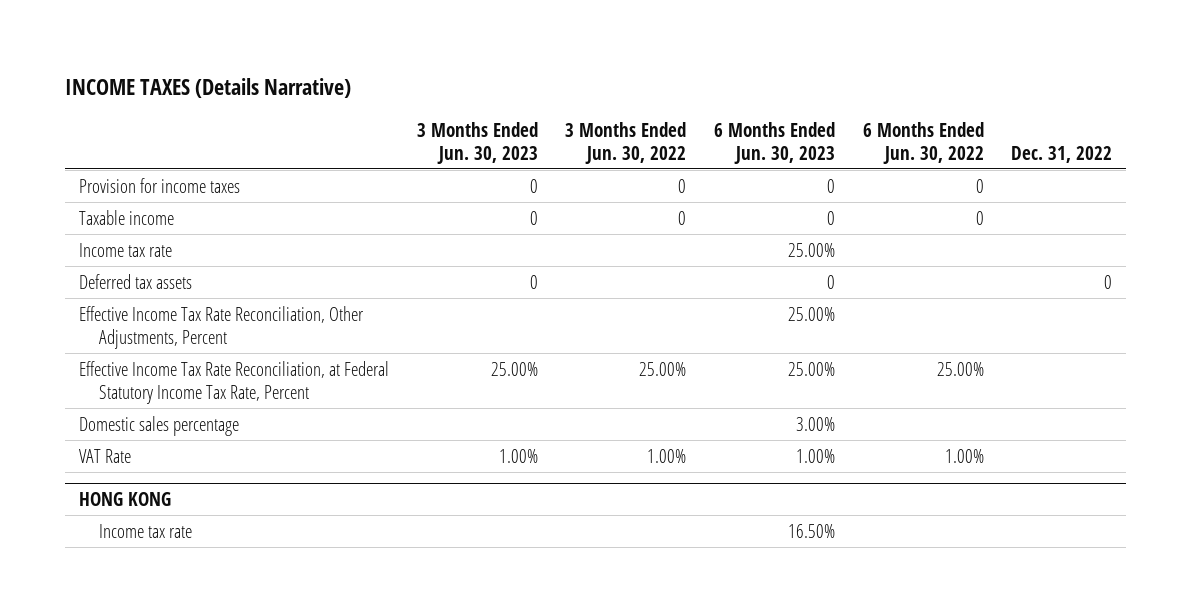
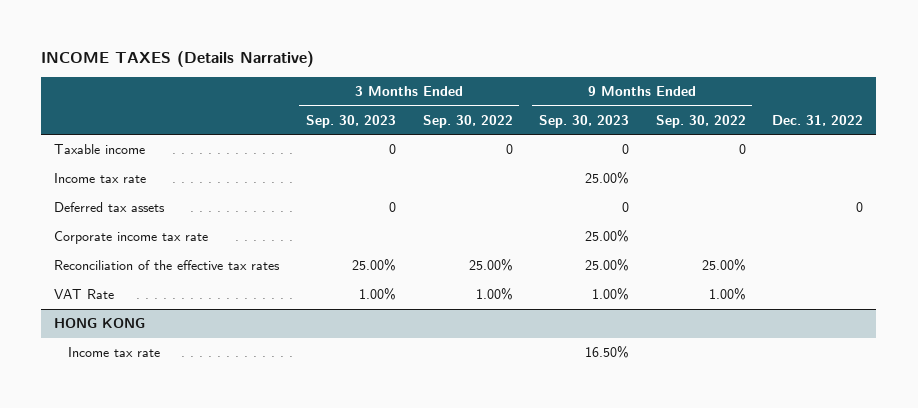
- | 3 Months Ended Jun. 30, 2023 | 3 Months Ended Jun. 30, 2022 | 6 Months Ended Jun. 30, 2023 | 6 Months Ended Jun. 30, 2022 | Dec. 31, 2022
+ | 3 Months Ended Sep. 30, 2023 | 3 Months Ended Sep. 30, 2022 | 9 Months Ended Sep. 30, 2023 | 9 Months Ended Sep. 30, 2022 | Dec. 31, 2022
- Provision for income taxes | 0 | 0 | 0 | 0 |
- Effective Income Tax Rate Reconciliation, Other Adjustments, Percent | | | 25.00% | |
- Effective Income Tax Rate Reconciliation, at Federal Statutory Income Tax Rate, Percent | 25.00% | 25.00% | 25.00% | 25.00% |
- Domestic sales percentage | | | 3.00% | |
+ Corporate income tax rate | | | 25.00% | |
+ Reconciliation of the effective tax rates | 25.00% | 25.00% | 25.00% | 25.00% |

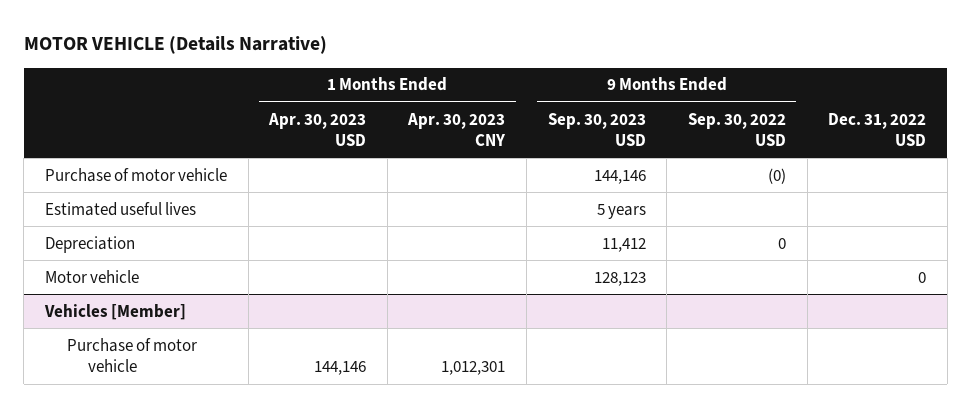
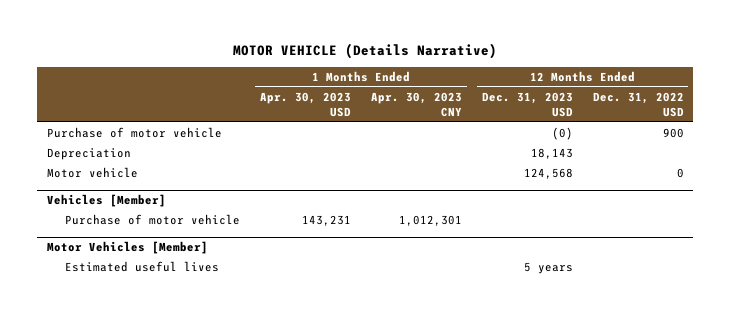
- | 1 Months Ended Apr. 30, 2023 USD | 1 Months Ended Apr. 30, 2023 CNY | 9 Months Ended Sep. 30, 2023 USD | 9 Months Ended Sep. 30, 2022 USD | Dec. 31, 2022 USD
+ | 1 Months Ended Apr. 30, 2023 USD | 1 Months Ended Apr. 30, 2023 CNY | 12 Months Ended Dec. 31, 2023 USD | 12 Months Ended Dec. 31, 2022 USD
- Estimated useful lives | | | 5 years | |
@ Vehicles [Member]
- Purchase of motor vehicle | 144,146 | 1,012,301 | | |
+ Purchase of motor vehicle | 143,231 | 1,012,301 | |
+ Motor Vehicles [Member]
+ Estimated useful lives | | | 5 years |

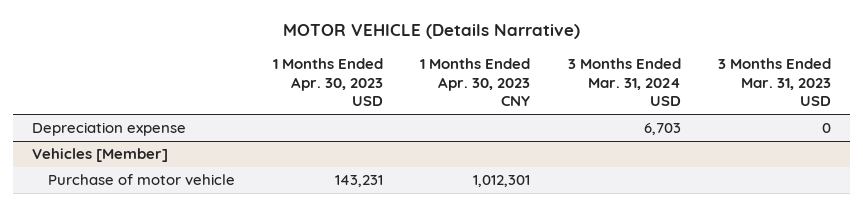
- | 1 Months Ended Apr. 30, 2023 USD | 1 Months Ended Apr. 30, 2023 CNY | 12 Months Ended Dec. 31, 2023 USD | 12 Months Ended Dec. 31, 2022 USD
+ | 1 Months Ended Apr. 30, 2023 USD | 1 Months Ended Apr. 30, 2023 CNY | 3 Months Ended Mar. 31, 2024 USD | 3 Months Ended Mar. 31, 2023 USD
- Purchase of motor vehicle | | | (0) | 900
- Depreciation | | | 18,143 |
- Motor vehicle | | | 124,568 | 0
+ Depreciation expense | | | 6,703 | 0
- Motor Vehicles [Member]
- Estimated useful lives | | | 5 years |

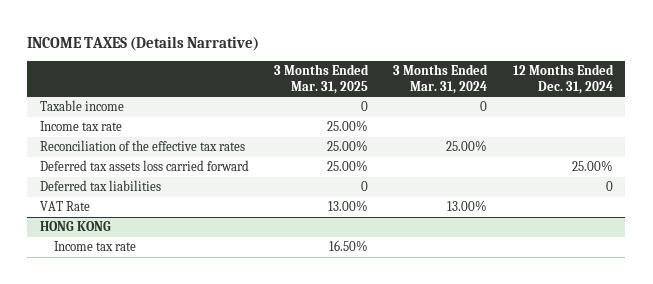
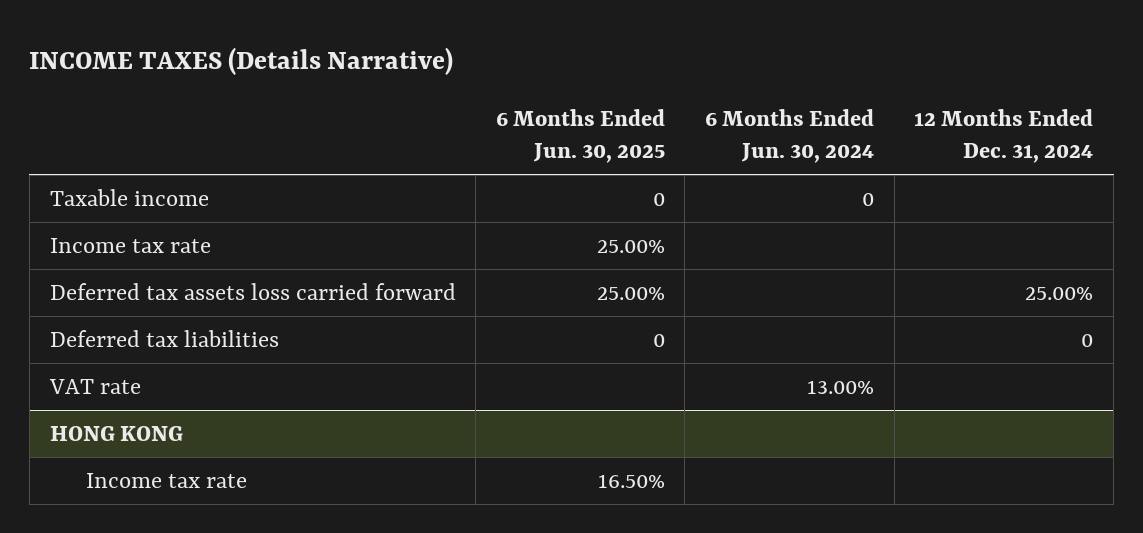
- | 3 Months Ended Mar. 31, 2025 | 3 Months Ended Mar. 31, 2024 | 12 Months Ended Dec. 31, 2024
+ | 6 Months Ended Jun. 30, 2025 | 6 Months Ended Jun. 30, 2024 | 12 Months Ended Dec. 31, 2024
- Reconciliation of the effective tax rates | 25.00% | 25.00% |
- VAT Rate | 13.00% | 13.00% |
+ VAT rate | | 13.00% |

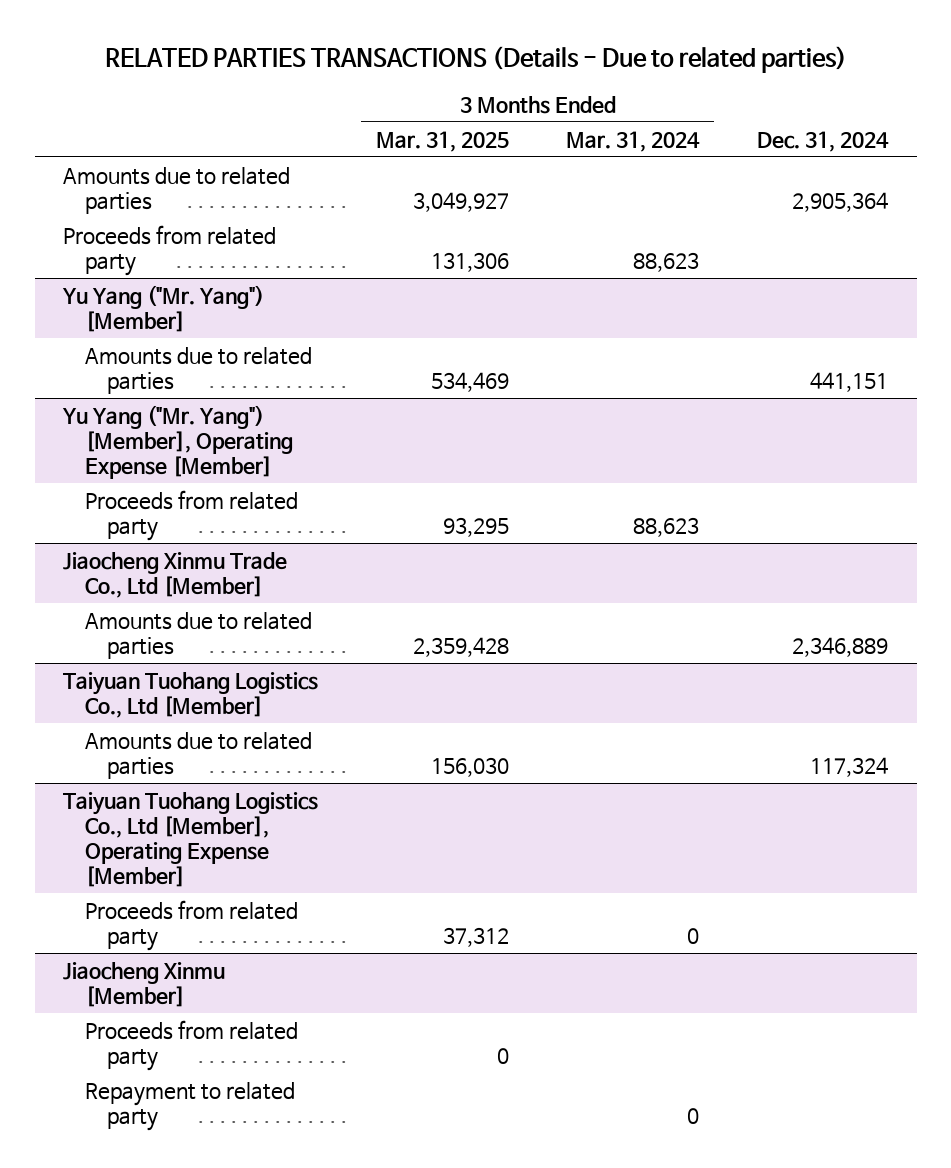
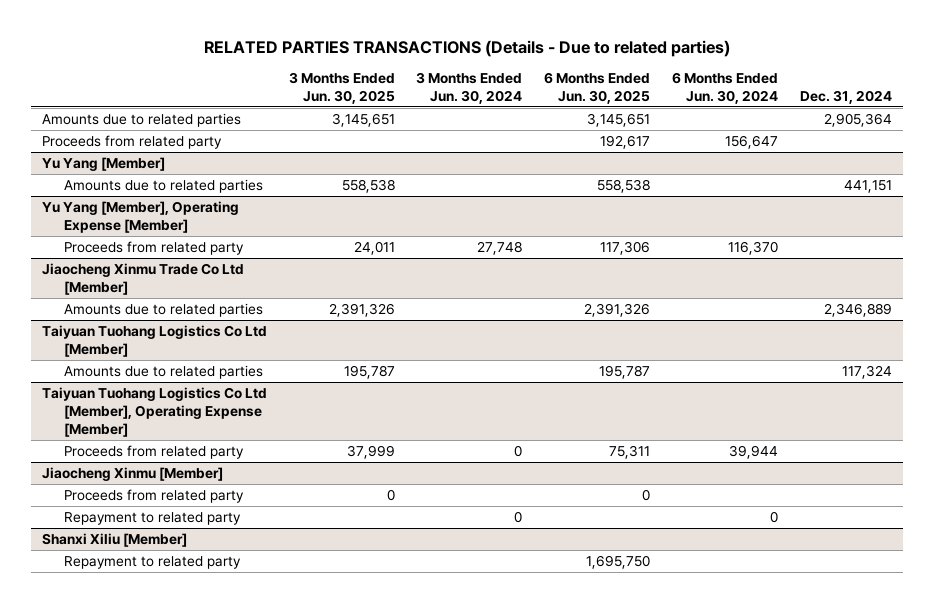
- | 3 Months Ended Mar. 31, 2025 | 3 Months Ended Mar. 31, 2024 | Dec. 31, 2024
+ | 3 Months Ended Jun. 30, 2025 | 3 Months Ended Jun. 30, 2024 | 6 Months Ended Jun. 30, 2025 | 6 Months Ended Jun. 30, 2024 | Dec. 31, 2024
- Yu Yang ("Mr. Yang") [Member]
+ Yu Yang [Member]
- Yu Yang ("Mr. Yang") [Member], Operating Expense [Member]
+ Yu Yang [Member], Operating Expense [Member]
- Jiaocheng Xinmu Trade Co., Ltd [Member]
+ Jiaocheng Xinmu Trade Co Ltd [Member]
- Taiyuan Tuohang Logistics Co., Ltd [Member]
+ Taiyuan Tuohang Logistics Co Ltd [Member]
- Taiyuan Tuohang Logistics Co., Ltd [Member], Operating Expense [Member]
+ Taiyuan Tuohang Logistics Co Ltd [Member], Operating Expense [Member]
+ Shanxi Xiliu [Member]
+ Repayment to related party | | | 1,695,750 | |

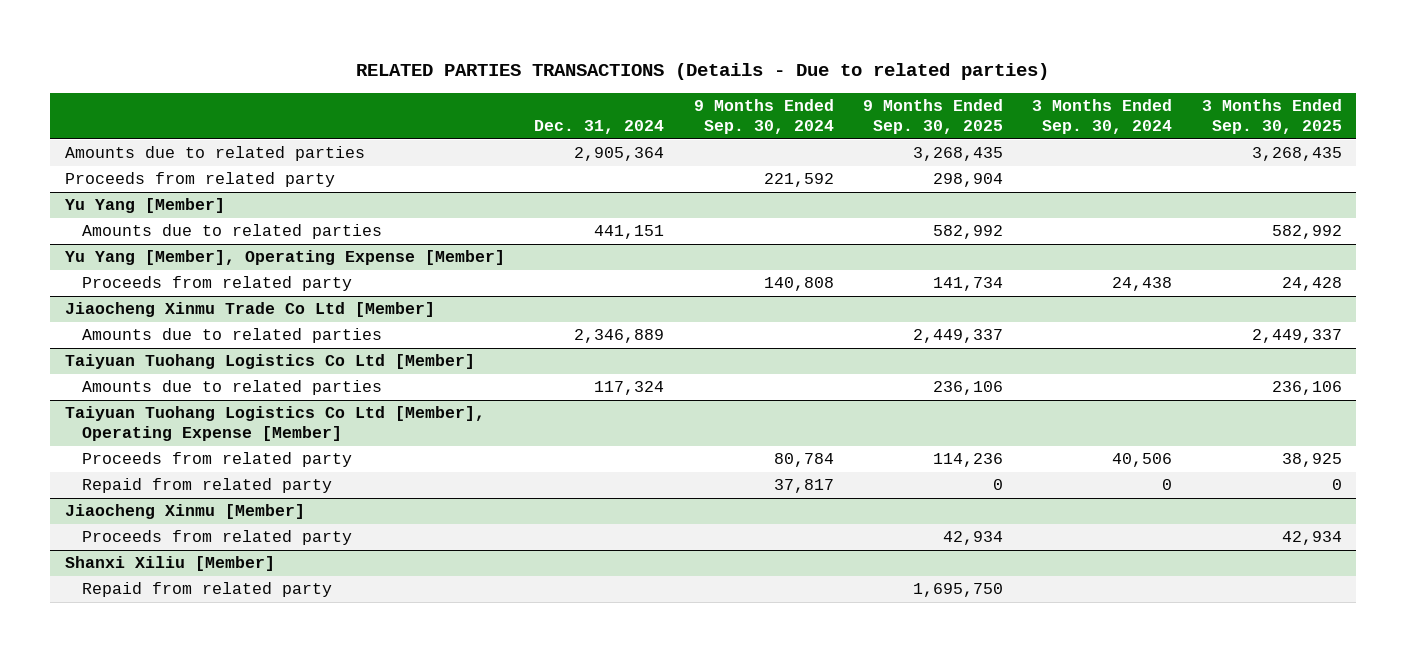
- | 3 Months Ended Jun. 30, 2025 | 3 Months Ended Jun. 30, 2024 | 6 Months Ended Jun. 30, 2025 | 6 Months Ended Jun. 30, 2024 | Dec. 31, 2024
+ | Dec. 31, 2024 | 9 Months Ended Sep. 30, 2024 | 9 Months Ended Sep. 30, 2025 | 3 Months Ended Sep. 30, 2024 | 3 Months Ended Sep. 30, 2025
@ Taiyuan Tuohang Logistics Co Ltd [Member], Operating Expense [Member]
+ Repaid from related party | | 37,817 | 0 | 0 | 0
@ Jiaocheng Xinmu [Member]
- Repayment to related party | | 0 | | 0 |
@ Shanxi Xiliu [Member]
- Repayment to related party | | | 1,695,750 | |
+ Repaid from related party | | | 1,695,750 | |

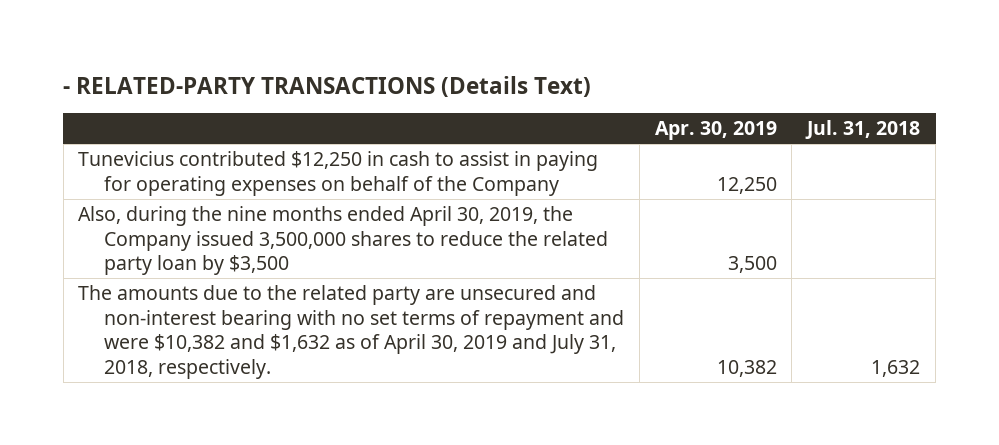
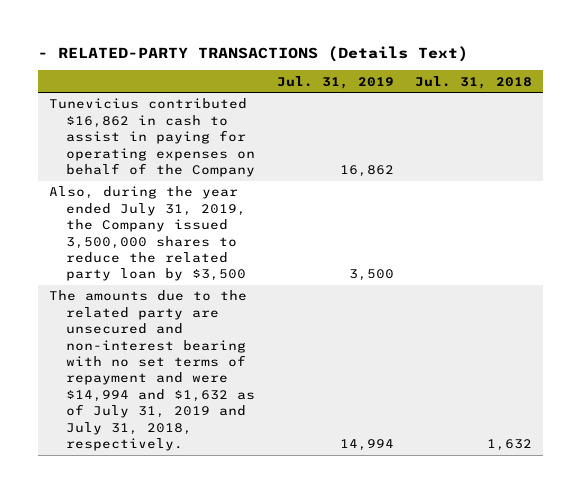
- | Apr. 30, 2019 | Jul. 31, 2018
+ | Jul. 31, 2019 | Jul. 31, 2018
- Tunevicius contributed $12,250 in cash to assist in paying for operating expenses on behalf of the Company | 12,250 |
- Also, during the nine months ended April 30, 2019, the Company issued 3,500,000 shares to reduce the related party loan by $3,500 | 3,500 |
- The amounts due to the related party are unsecured and non-interest bearing with no set terms of repayment and were $10,382 and $1,632 as of April 30, 2019 and July 31, 2018, respectively. | 10,382 | 1,632
+ Tunevicius contributed $16,862 in cash to assist in paying for operating expenses on behalf of the Company | 16,862 |
+ Also, during the year ended July 31, 2019, the Company issued 3,500,000 shares to reduce the related party loan by $3,500 | 3,500 |
+ The amounts due to the related party are unsecured and non-interest bearing with no set terms of repayment and were $14,994 and $1,632 as of July 31, 2019 and July 31, 2018, respectively. | 14,994 | 1,632

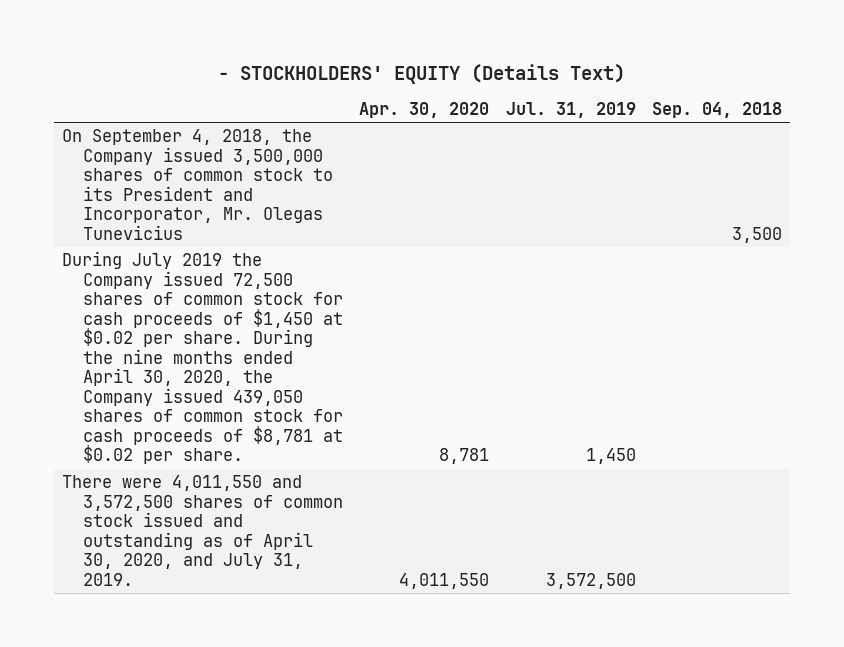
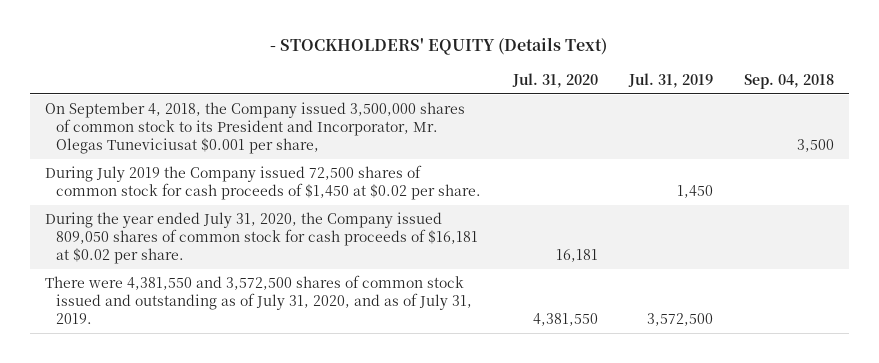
- | Apr. 30, 2020 | Jul. 31, 2019 | Sep. 04, 2018
+ | Jul. 31, 2020 | Jul. 31, 2019 | Sep. 04, 2018
- On September 4, 2018, the Company issued 3,500,000 shares of common stock to its President and Incorporator, Mr. Olegas Tunevicius | | | 3,500
- During July 2019 the Company issued 72,500 shares of common stock for cash proceeds of $1,450 at $0.02 per share. During the nine months ended April 30, 2020, the Company issued 439,050 shares of common stock for cash proceeds of $8,781 at $0.02 per share. | 8,781 | 1,450 |
- There were 4,011,550 and 3,572,500 shares of common stock issued and outstanding as of April 30, 2020, and July 31, 2019. | 4,011,550 | 3,572,500 |
+ On September 4, 2018, the Company issued 3,500,000 shares of common stock to its President and Incorporator, Mr. Olegas Tuneviciusat $0.001 per share, | | | 3,500
+ During July 2019 the Company issued 72,500 shares of common stock for cash proceeds of $1,450 at $0.02 per share. | | 1,450 |
+ During the year ended July 31, 2020, the Company issued 809,050 shares of common stock for cash proceeds of $16,181 at $0.02 per share. | 16,181 | |
+ There were 4,381,550 and 3,572,500 shares of common stock issued and outstanding as of July 31, 2020, and as of July 31, 2019. | 4,381,550 | 3,572,500 |

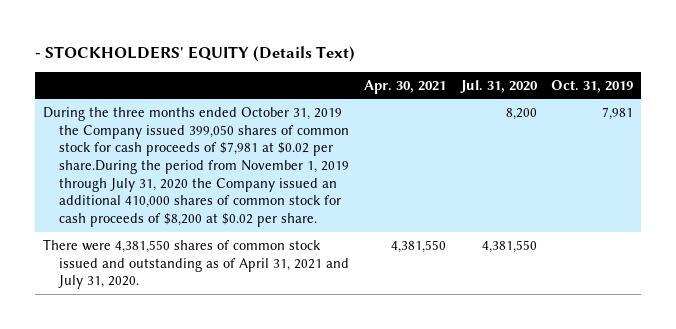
- | Jul. 31, 2020 | Jul. 31, 2019 | Sep. 04, 2018
+ | Apr. 30, 2021 | Jul. 31, 2020 | Oct. 31, 2019
- On September 4, 2018, the Company issued 3,500,000 shares of common stock to its President and Incorporator, Mr. Olegas Tuneviciusat $0.001 per share, | | | 3,500
- During July 2019 the Company issued 72,500 shares of common stock for cash proceeds of $1,450 at $0.02 per share. | | 1,450 |
- During the year ended July 31, 2020, the Company issued 809,050 shares of common stock for cash proceeds of $16,181 at $0.02 per share. | 16,181 | |
- There were 4,381,550 and 3,572,500 shares of common stock issued and outstanding as of July 31, 2020, and as of July 31, 2019. | 4,381,550 | 3,572,500 |
+ During the three months ended October 31, 2019 the Company issued 399,050 shares of common stock for cash proceeds of $7,981 at $0.02 per share.During the period from November 1, 2019 through July 31, 2020 the Company issued an additional 410,000 shares of common stock for cash proceeds of $8,200 at $0.02 per share. | | 8,200 | 7,981
+ There were 4,381,550 shares of common stock issued and outstanding as of April 31, 2021 and July 31, 2020. | 4,381,550 | 4,381,550 |

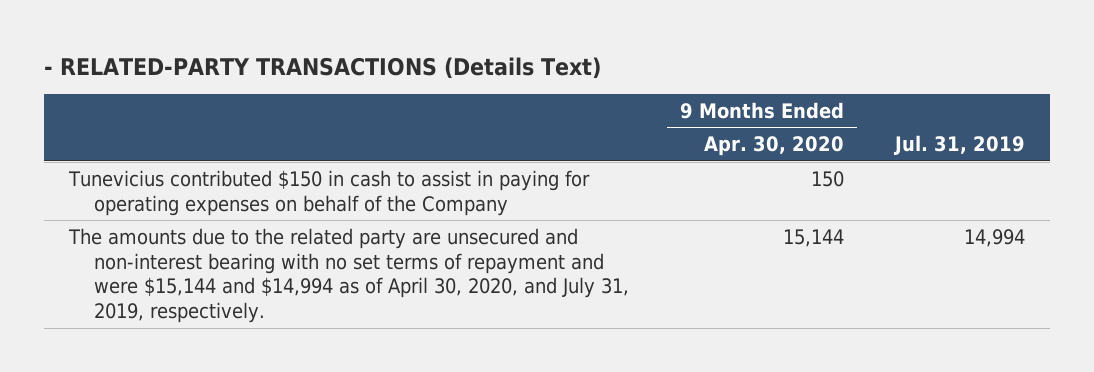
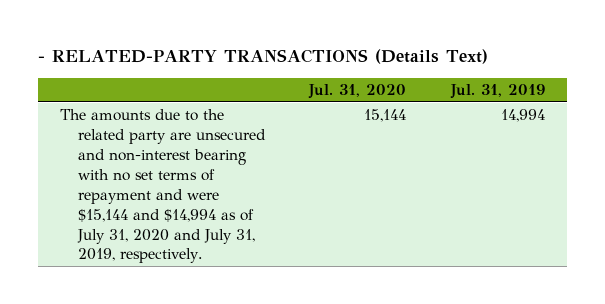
- | 9 Months Ended Apr. 30, 2020 | Jul. 31, 2019
+ | Jul. 31, 2020 | Jul. 31, 2019
- Tunevicius contributed $150 in cash to assist in paying for operating expenses on behalf of the Company | 150 |
- The amounts due to the related party are unsecured and non-interest bearing with no set terms of repayment and were $15,144 and $14,994 as of April 30, 2020, and July 31, 2019, respectively. | 15,144 | 14,994
+ The amounts due to the related party are unsecured and non-interest bearing with no set terms of repayment and were $15,144 and $14,994 as of July 31, 2020 and July 31, 2019, respectively. | 15,144 | 14,994

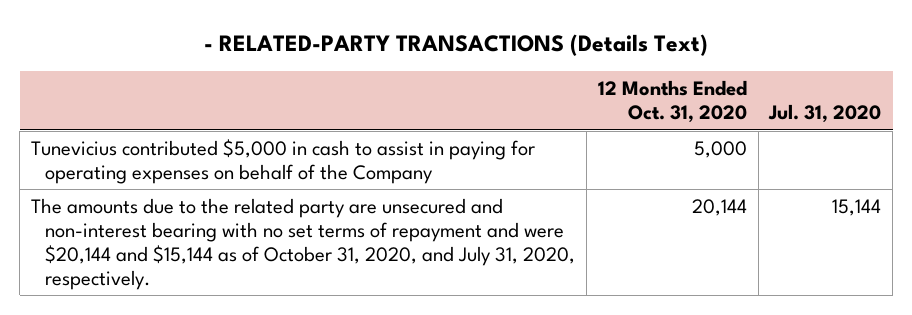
- | Jul. 31, 2020 | Jul. 31, 2019
+ | 12 Months Ended Oct. 31, 2020 | Jul. 31, 2020
- The amounts due to the related party are unsecured and non-interest bearing with no set terms of repayment and were $15,144 and $14,994 as of July 31, 2020 and July 31, 2019, respectively. | 15,144 | 14,994
+ Tunevicius contributed $5,000 in cash to assist in paying for operating expenses on behalf of the Company | 5,000 |
+ The amounts due to the related party are unsecured and non-interest bearing with no set terms of repayment and were $20,144 and $15,144 as of October 31, 2020, and July 31, 2020, respectively. | 20,144 | 15,144

